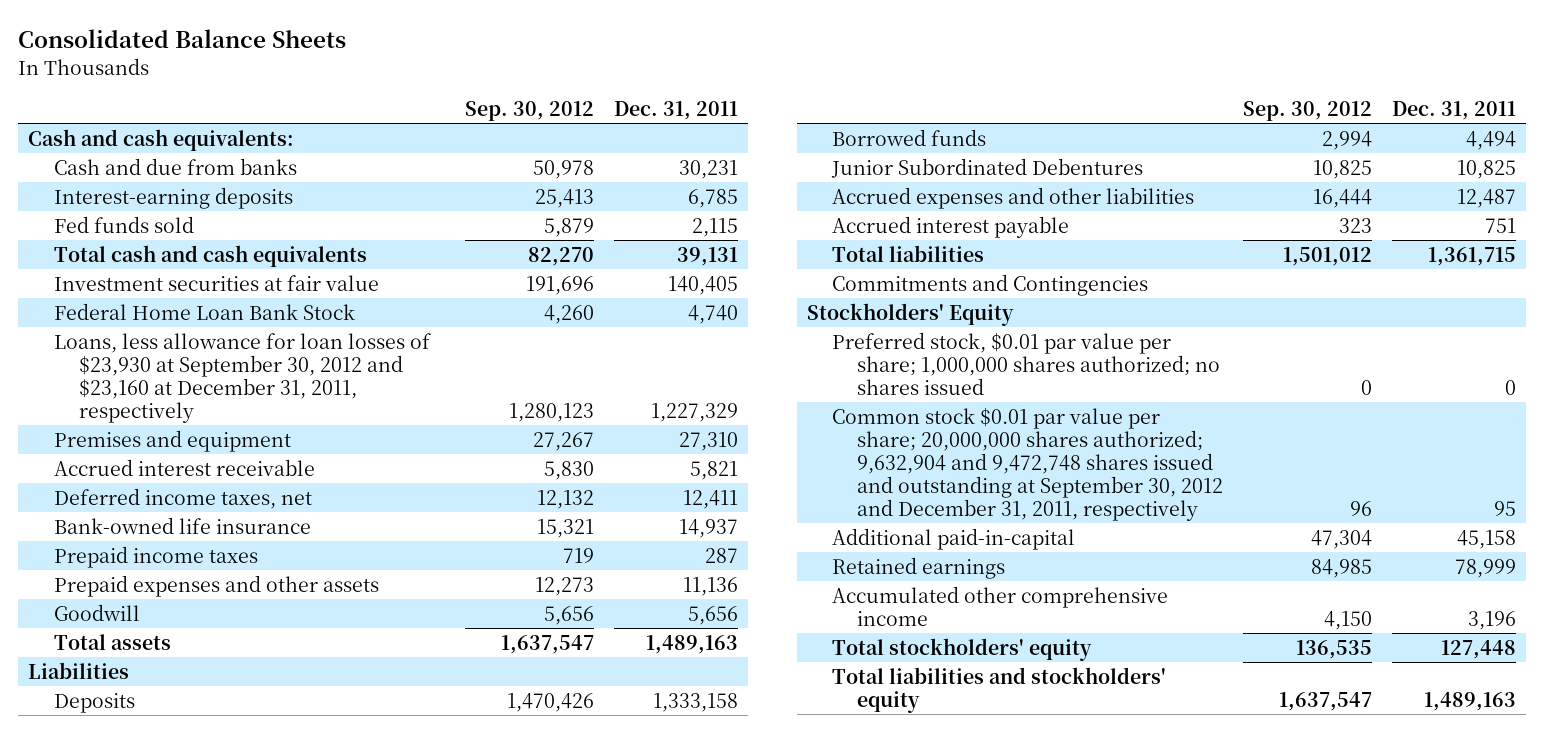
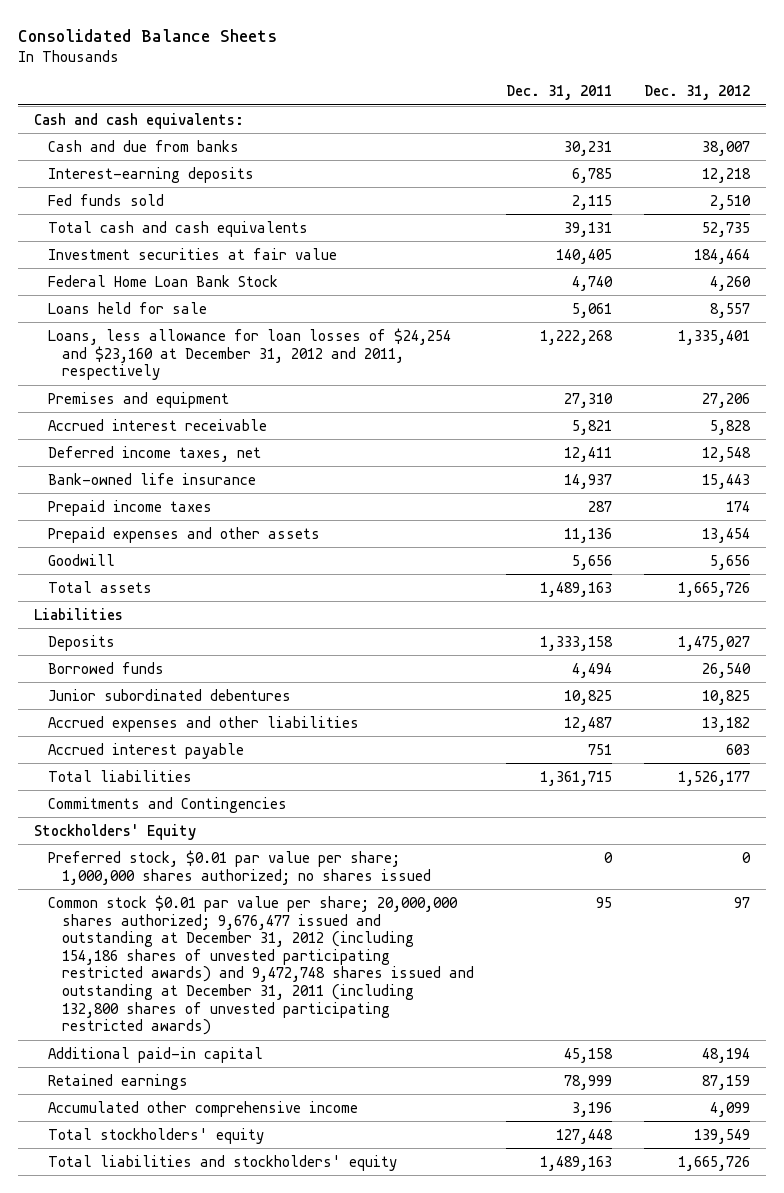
- | Sep. 30, 2012 | Dec. 31, 2011
+ | Dec. 31, 2011 | Dec. 31, 2012
- Loans, less allowance for loan losses of $23,930 at September 30, 2012 and $23,160 at December 31, 2011, respectively | 1,280,123 | 1,227,329
+ Loans held for sale | 5,061 | 8,557
+ Loans, less allowance for loan losses of $24,254 and $23,160 at December 31, 2012 and 2011, respectively | 1,222,268 | 1,335,401
- Junior Subordinated Debentures | 10,825 | 10,825
+ Junior subordinated debentures | 10,825 | 10,825
- Common stock $0.01 par value per share; 20,000,000 shares authorized; 9,632,904 and 9,472,748 shares issued and outstanding at September 30, 2012 and December 31, 2011, respectively | 96 | 95
- Additional paid-in-capital | 47,304 | 45,158
+ Common stock $0.01 par value per share; 20,000,000 shares authorized; 9,676,477 issued and outstanding at December 31, 2012 (including 154,186 shares of unvested participating restricted awards) and 9,472,748 shares issued and outstanding at December 31, 2011 (including 132,800 shares of unvested participating restricted awards) | 95 | 97
+ Additional paid-in capital | 45,158 | 48,194

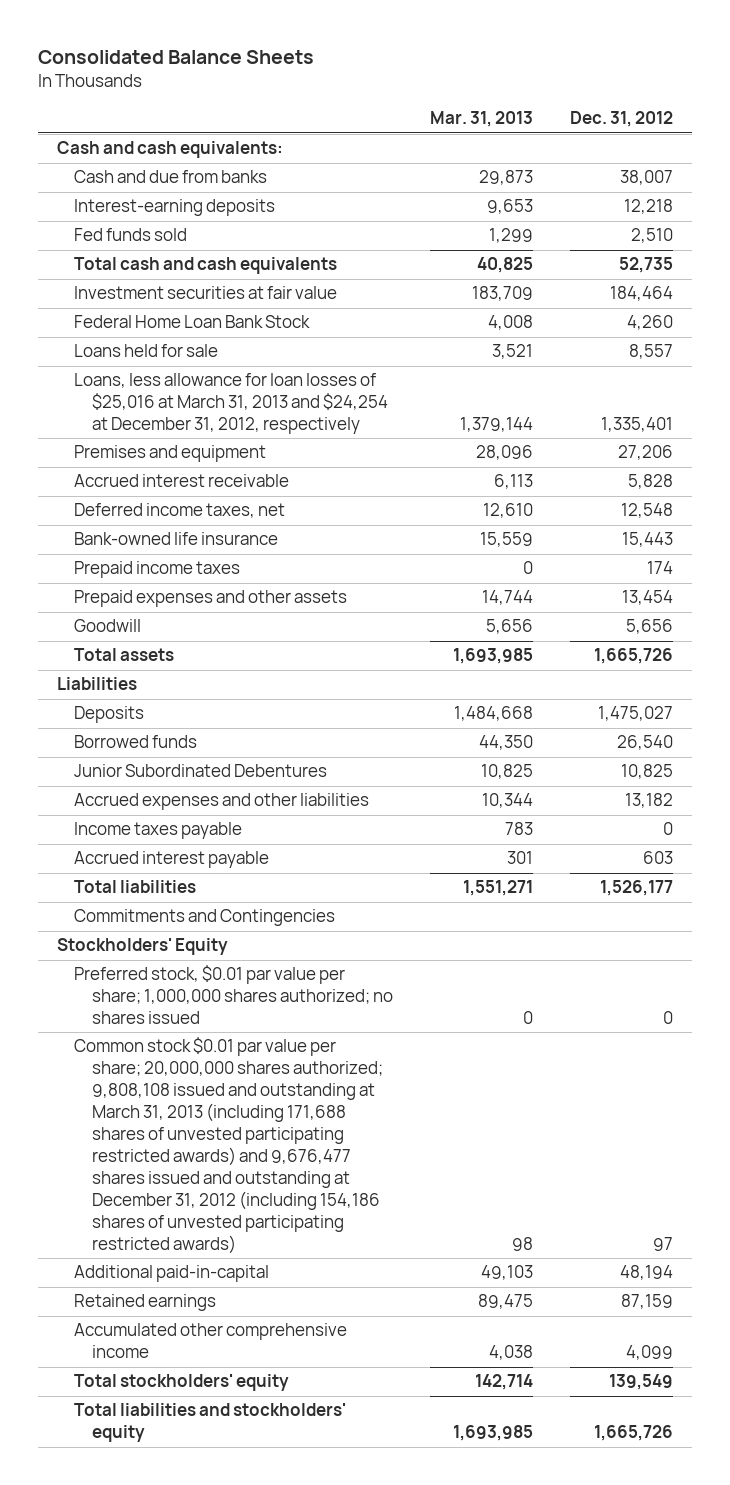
- | Dec. 31, 2011 | Dec. 31, 2012
+ | Mar. 31, 2013 | Dec. 31, 2012
- Loans, less allowance for loan losses of $24,254 and $23,160 at December 31, 2012 and 2011, respectively | 1,222,268 | 1,335,401
+ Loans, less allowance for loan losses of $25,016 at March 31, 2013 and $24,254 at December 31, 2012, respectively | 1,379,144 | 1,335,401
- Junior subordinated debentures | 10,825 | 10,825
+ Junior Subordinated Debentures | 10,825 | 10,825
+ Income taxes payable | 783 | 0
- Common stock $0.01 par value per share; 20,000,000 shares authorized; 9,676,477 issued and outstanding at December 31, 2012 (including 154,186 shares of unvested participating restricted awards) and 9,472,748 shares issued and outstanding at December 31, 2011 (including 132,800 shares of unvested participating restricted awards) | 95 | 97
- Additional paid-in capital | 45,158 | 48,194
+ Common stock $0.01 par value per share; 20,000,000 shares authorized; 9,808,108 issued and outstanding at March 31, 2013 (including 171,688 shares of unvested participating restricted awards) and 9,676,477 shares issued and outstanding at December 31, 2012 (including 154,186 shares of unvested participating restricted awards) | 98 | 97
+ Additional paid-in-capital | 49,103 | 48,194

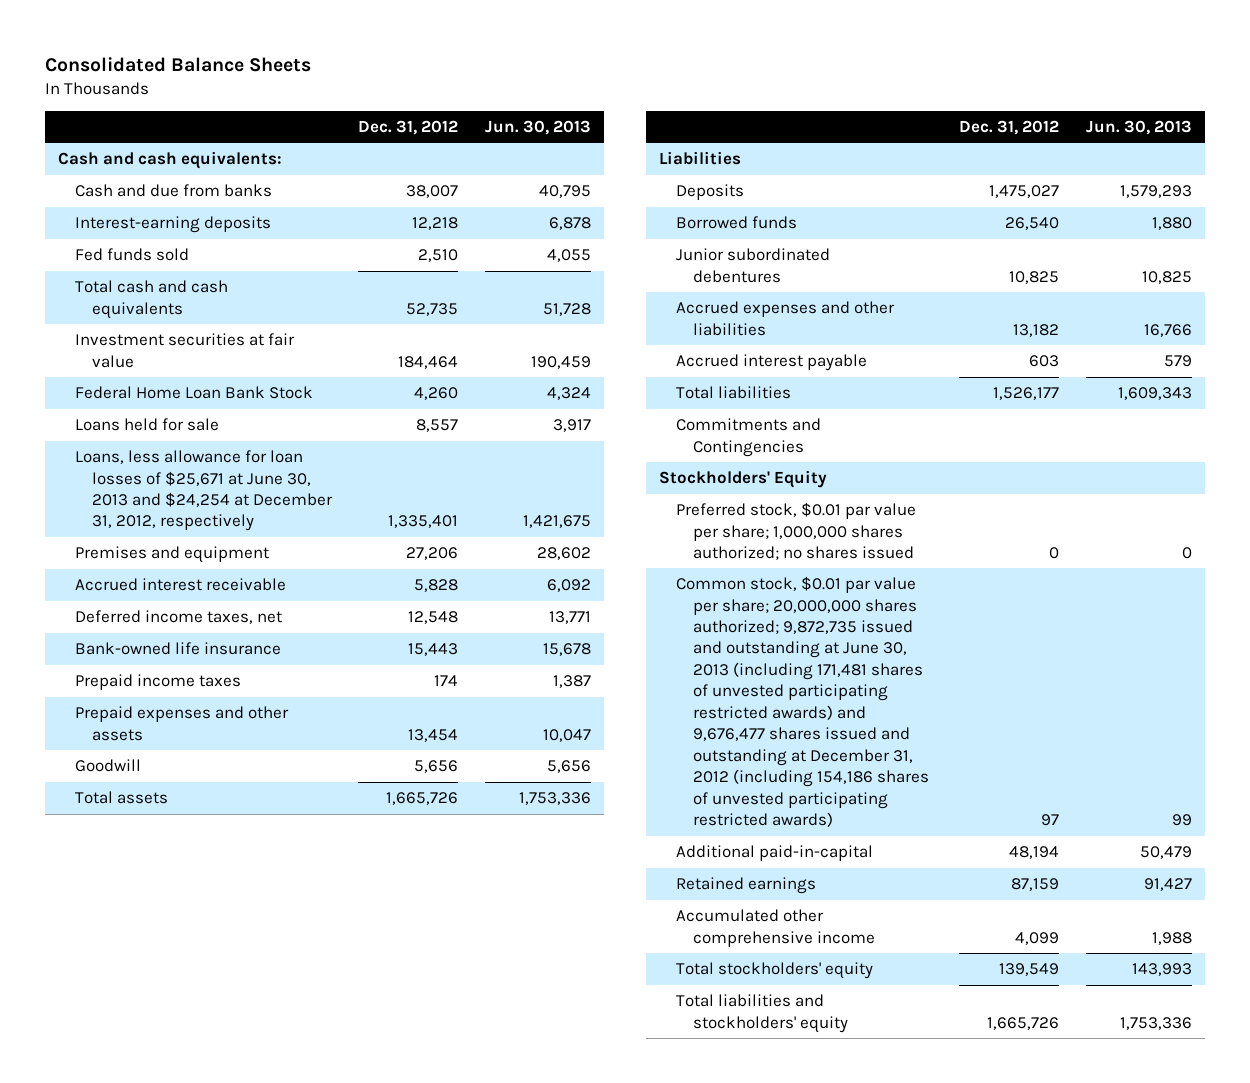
- | Mar. 31, 2013 | Dec. 31, 2012
+ | Dec. 31, 2012 | Jun. 30, 2013
- Loans, less allowance for loan losses of $25,016 at March 31, 2013 and $24,254 at December 31, 2012, respectively | 1,379,144 | 1,335,401
+ Loans, less allowance for loan losses of $25,671 at June 30, 2013 and $24,254 at December 31, 2012, respectively | 1,335,401 | 1,421,675
- Junior Subordinated Debentures | 10,825 | 10,825
+ Junior subordinated debentures | 10,825 | 10,825
- Income taxes payable | 783 | 0
- Common stock $0.01 par value per share; 20,000,000 shares authorized; 9,808,108 issued and outstanding at March 31, 2013 (including 171,688 shares of unvested participating restricted awards) and 9,676,477 shares issued and outstanding at December 31, 2012 (including 154,186 shares of unvested participating restricted awards) | 98 | 97
+ Common stock, $0.01 par value per share; 20,000,000 shares authorized; 9,872,735 issued and outstanding at June 30, 2013 (including 171,481 shares of unvested participating restricted awards) and 9,676,477 shares issued and outstanding at December 31, 2012 (including 154,186 shares of unvested participating restricted awards) | 97 | 99

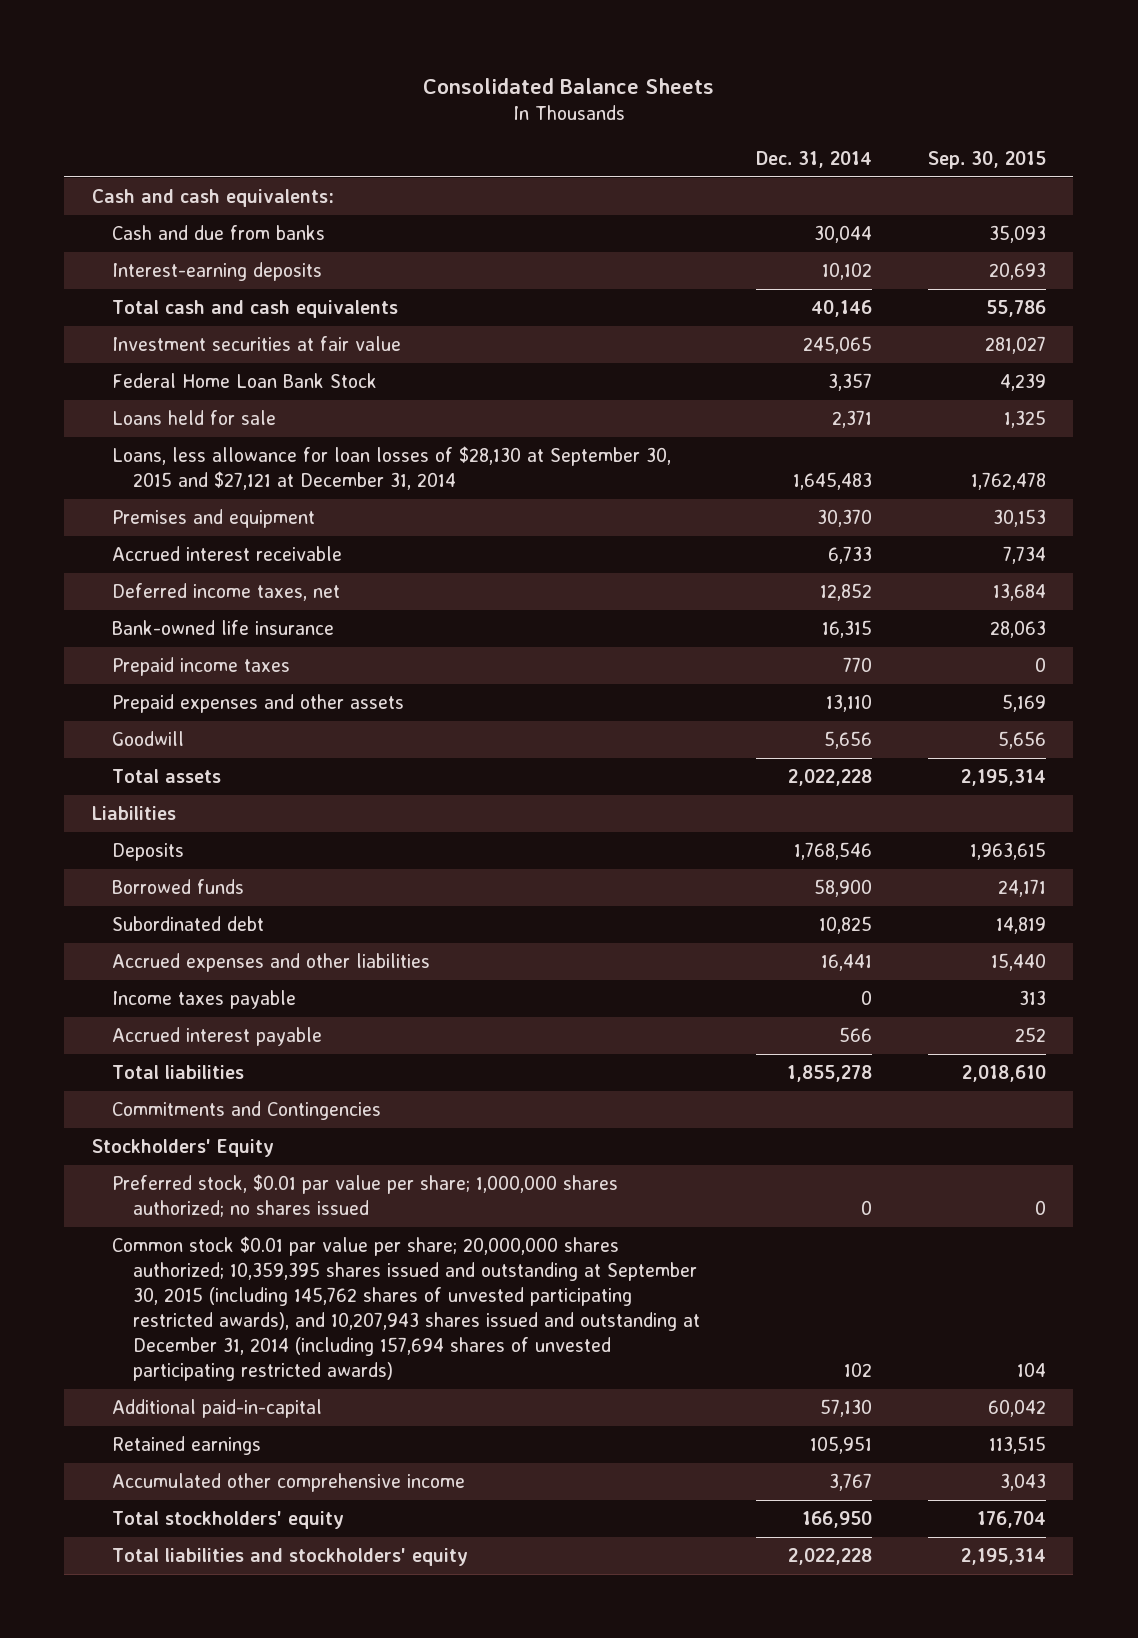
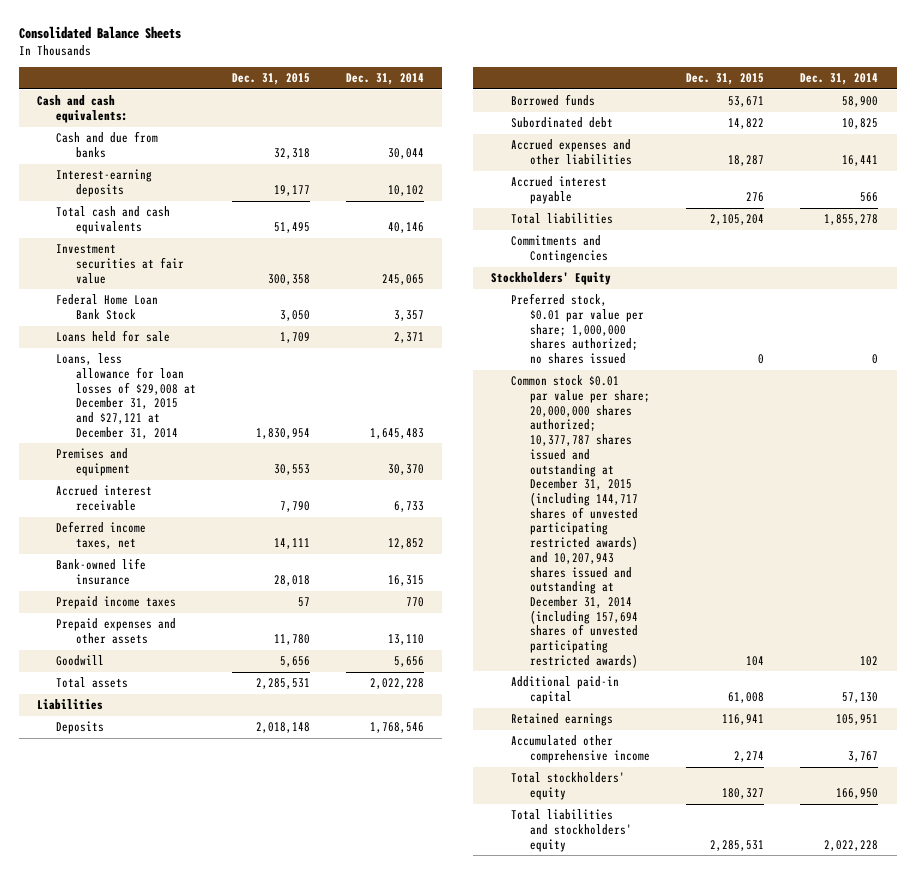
- | Dec. 31, 2014 | Sep. 30, 2015
+ | Dec. 31, 2015 | Dec. 31, 2014
- Loans, less allowance for loan losses of $28,130 at September 30, 2015 and $27,121 at December 31, 2014 | 1,645,483 | 1,762,478
+ Loans, less allowance for loan losses of $29,008 at December 31, 2015 and $27,121 at December 31, 2014 | 1,830,954 | 1,645,483
- Income taxes payable | 0 | 313
- Common stock $0.01 par value per share; 20,000,000 shares authorized; 10,359,395 shares issued and outstanding at September 30, 2015 (including 145,762 shares of unvested participating restricted awards), and 10,207,943 shares issued and outstanding at December 31, 2014 (including 157,694 shares of unvested participating restricted awards) | 102 | 104
- Additional paid-in-capital | 57,130 | 60,042
+ Common stock $0.01 par value per share; 20,000,000 shares authorized; 10,377,787 shares issued and outstanding at December 31, 2015 (including 144,717 shares of unvested participating restricted awards) and 10,207,943 shares issued and outstanding at December 31, 2014 (including 157,694 shares of unvested participating restricted awards) | 104 | 102
+ Additional paid-in capital | 61,008 | 57,130

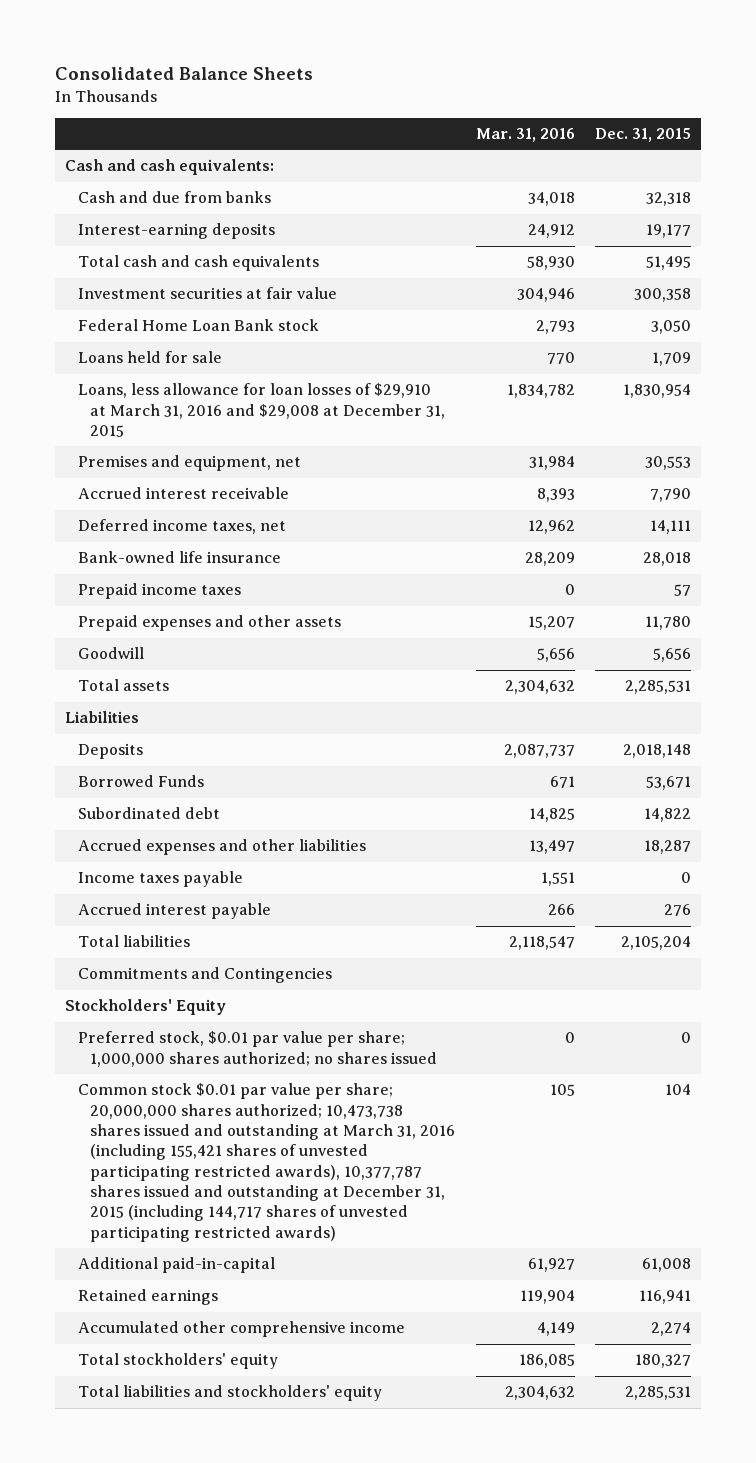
- | Dec. 31, 2015 | Dec. 31, 2014
+ | Mar. 31, 2016 | Dec. 31, 2015
- Federal Home Loan Bank Stock | 3,050 | 3,357
+ Federal Home Loan Bank stock | 2,793 | 3,050
- Loans, less allowance for loan losses of $29,008 at December 31, 2015 and $27,121 at December 31, 2014 | 1,830,954 | 1,645,483
- Premises and equipment | 30,553 | 30,370
+ Loans, less allowance for loan losses of $29,910 at March 31, 2016 and $29,008 at December 31, 2015 | 1,834,782 | 1,830,954
+ Premises and equipment, net | 31,984 | 30,553
- Borrowed funds | 53,671 | 58,900
+ Borrowed Funds | 671 | 53,671
+ Income taxes payable | 1,551 | 0
- Common stock $0.01 par value per share; 20,000,000 shares authorized; 10,377,787 shares issued and outstanding at December 31, 2015 (including 144,717 shares of unvested participating restricted awards) and 10,207,943 shares issued and outstanding at December 31, 2014 (including 157,694 shares of unvested participating restricted awards) | 104 | 102
- Additional paid-in capital | 61,008 | 57,130
+ Common stock $0.01 par value per share; 20,000,000 shares authorized; 10,473,738 shares issued and outstanding at March 31, 2016 (including 155,421 shares of unvested participating restricted awards), 10,377,787 shares issued and outstanding at December 31, 2015 (including 144,717 shares of unvested participating restricted awards) | 105 | 104
+ Additional paid-in-capital | 61,927 | 61,008

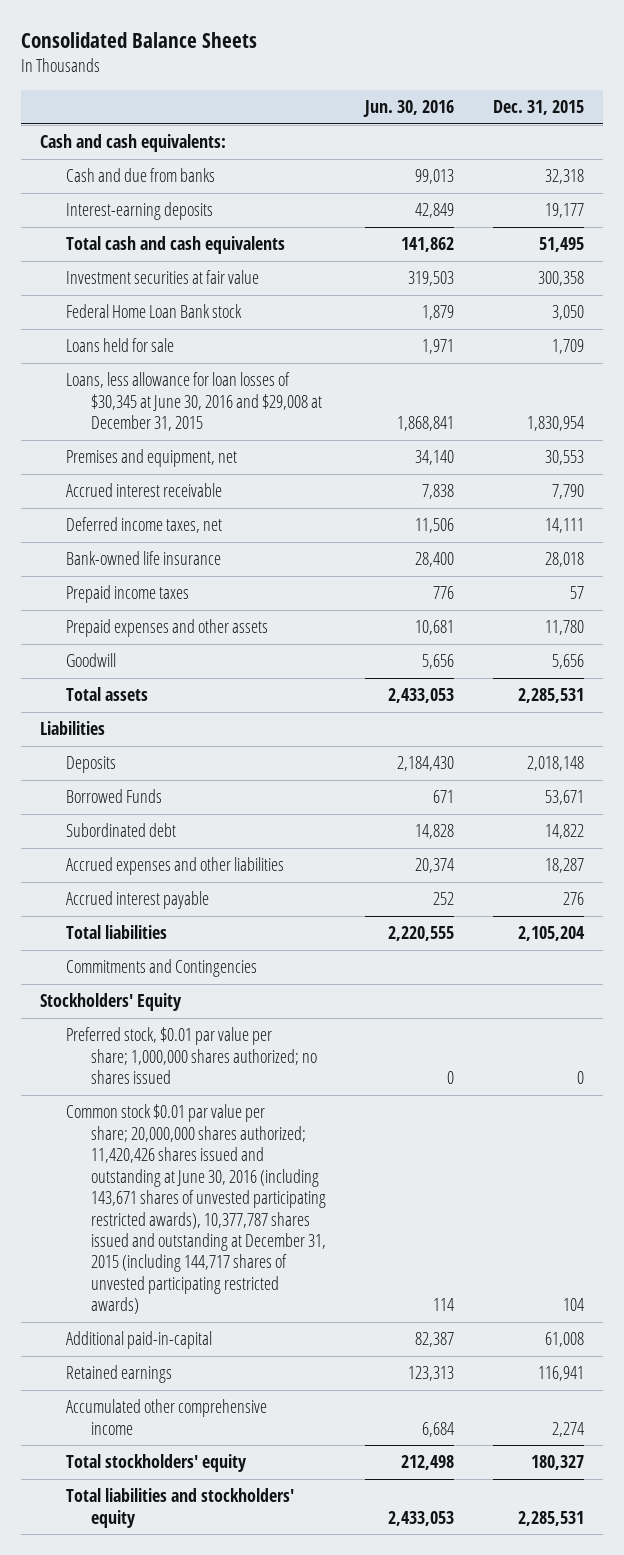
- | Mar. 31, 2016 | Dec. 31, 2015
+ | Jun. 30, 2016 | Dec. 31, 2015
- Loans, less allowance for loan losses of $29,910 at March 31, 2016 and $29,008 at December 31, 2015 | 1,834,782 | 1,830,954
+ Loans, less allowance for loan losses of $30,345 at June 30, 2016 and $29,008 at December 31, 2015 | 1,868,841 | 1,830,954
- Income taxes payable | 1,551 | 0
- Common stock $0.01 par value per share; 20,000,000 shares authorized; 10,473,738 shares issued and outstanding at March 31, 2016 (including 155,421 shares of unvested participating restricted awards), 10,377,787 shares issued and outstanding at December 31, 2015 (including 144,717 shares of unvested participating restricted awards) | 105 | 104
+ Common stock $0.01 par value per share; 20,000,000 shares authorized; 11,420,426 shares issued and outstanding at June 30, 2016 (including 143,671 shares of unvested participating restricted awards), 10,377,787 shares issued and outstanding at December 31, 2015 (including 144,717 shares of unvested participating restricted awards) | 114 | 104

